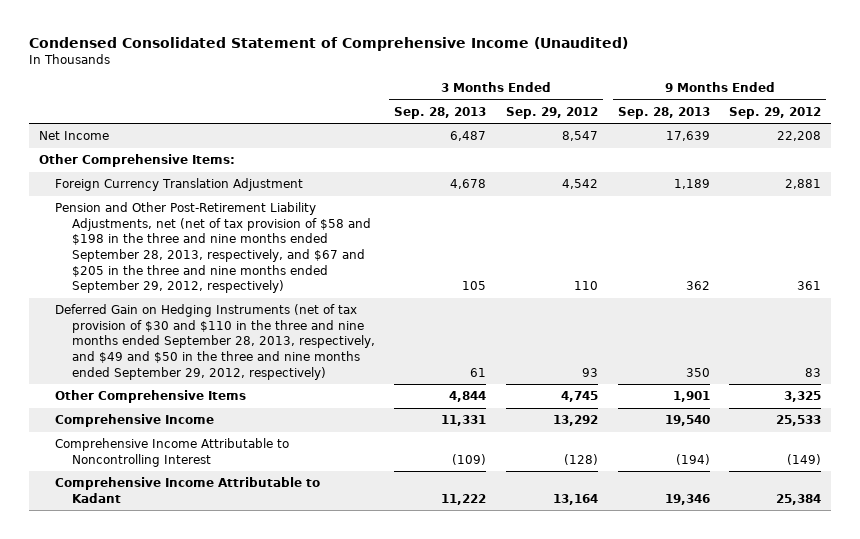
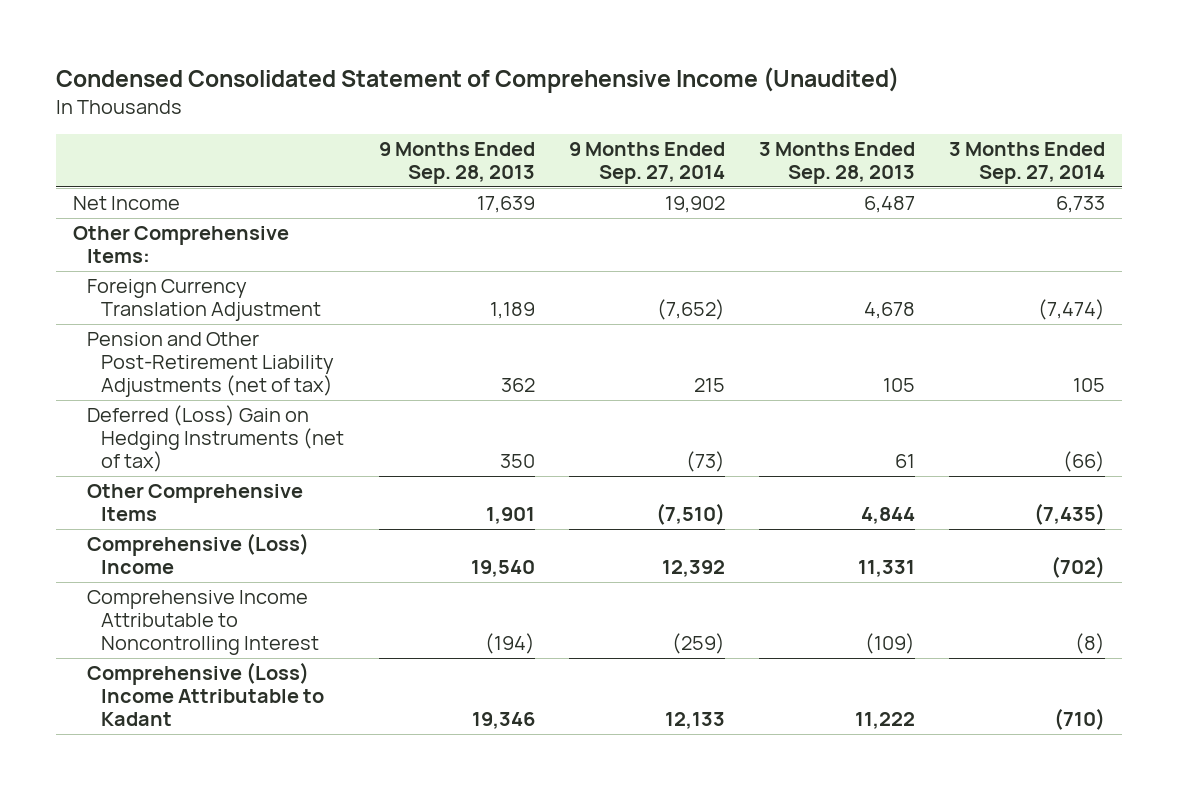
- | 3 Months Ended Sep. 28, 2013 | 3 Months Ended Sep. 29, 2012 | 9 Months Ended Sep. 28, 2013 | 9 Months Ended Sep. 29, 2012
+ | 9 Months Ended Sep. 28, 2013 | 9 Months Ended Sep. 27, 2014 | 3 Months Ended Sep. 28, 2013 | 3 Months Ended Sep. 27, 2014
- Pension and Other Post-Retirement Liability Adjustments, net (net of tax provision of $58 and $198 in the three and nine months ended September 28, 2013, respectively, and $67 and $205 in the three and nine months ended September 29, 2012, respectively) | 105 | 110 | 362 | 361
- Deferred Gain on Hedging Instruments (net of tax provision of $30 and $110 in the three and nine months ended September 28, 2013, respectively, and $49 and $50 in the three and nine months ended September 29, 2012, respectively) | 61 | 93 | 350 | 83
+ Pension and Other Post-Retirement Liability Adjustments (net of tax) | 362 | 215 | 105 | 105
+ Deferred (Loss) Gain on Hedging Instruments (net of tax) | 350 | (73) | 61 | (66)
- Comprehensive Income | 11,331 | 13,292 | 19,540 | 25,533
+ Comprehensive (Loss) Income | 19,540 | 12,392 | 11,331 | (702)
- Comprehensive Income Attributable to Kadant | 11,222 | 13,164 | 19,346 | 25,384
+ Comprehensive (Loss) Income Attributable to Kadant | 19,346 | 12,133 | 11,222 | (710)

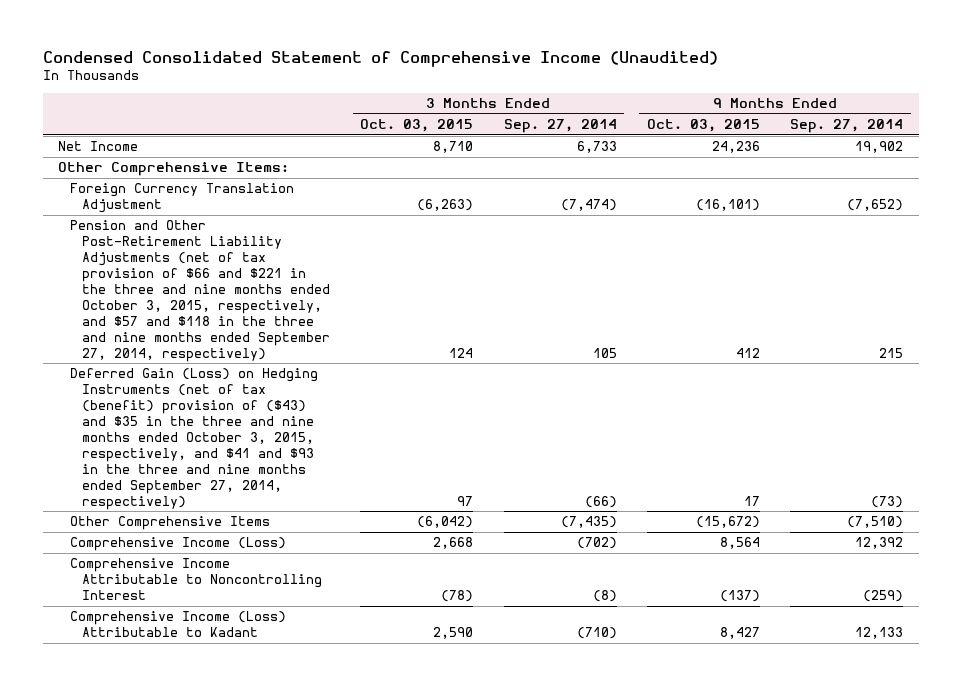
- | 9 Months Ended Sep. 28, 2013 | 9 Months Ended Sep. 27, 2014 | 3 Months Ended Sep. 28, 2013 | 3 Months Ended Sep. 27, 2014
+ | 3 Months Ended Oct. 03, 2015 | 3 Months Ended Sep. 27, 2014 | 9 Months Ended Oct. 03, 2015 | 9 Months Ended Sep. 27, 2014
- Pension and Other Post-Retirement Liability Adjustments (net of tax) | 362 | 215 | 105 | 105
- Deferred (Loss) Gain on Hedging Instruments (net of tax) | 350 | (73) | 61 | (66)
+ Pension and Other Post-Retirement Liability Adjustments (net of tax provision of $66 and $221 in the three and nine months ended October 3, 2015, respectively, and $57 and $118 in the three and nine months ended September 27, 2014, respectively) | 124 | 105 | 412 | 215
+ Deferred Gain (Loss) on Hedging Instruments (net of tax (benefit) provision of ($43) and $35 in the three and nine months ended October 3, 2015, respectively, and $41 and $93 in the three and nine months ended September 27, 2014, respectively) | 97 | (66) | 17 | (73)
- Comprehensive (Loss) Income | 19,540 | 12,392 | 11,331 | (702)
+ Comprehensive Income (Loss) | 2,668 | (702) | 8,564 | 12,392
- Comprehensive (Loss) Income Attributable to Kadant | 19,346 | 12,133 | 11,222 | (710)
+ Comprehensive Income (Loss) Attributable to Kadant | 2,590 | (710) | 8,427 | 12,133

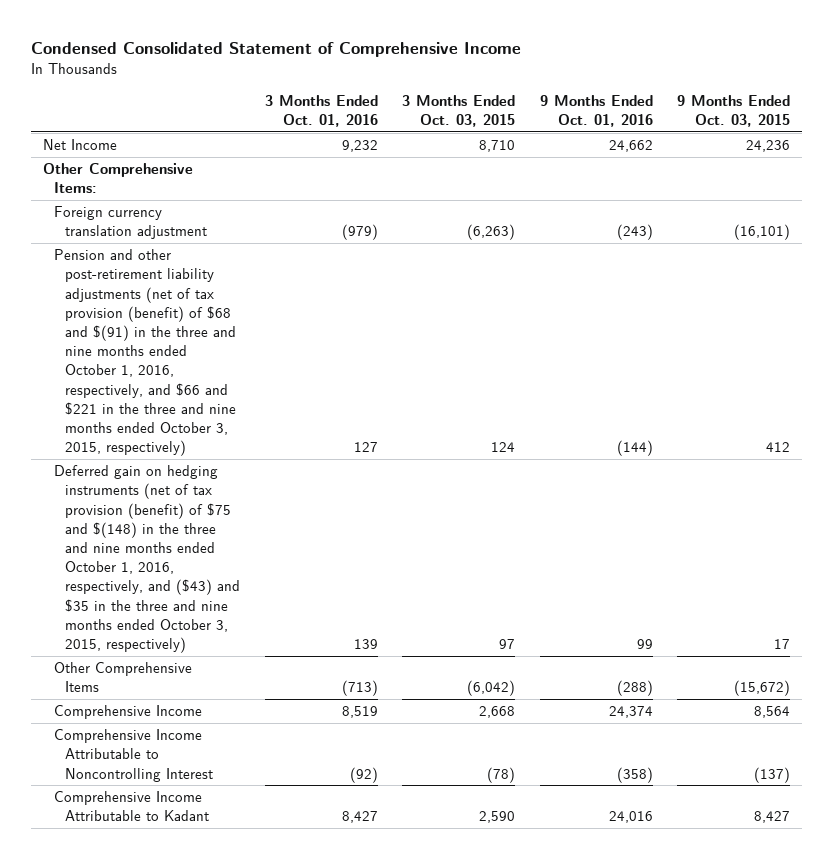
- Condensed Consolidated Statement of Comprehensive Income (Unaudited)
+ Condensed Consolidated Statement of Comprehensive Income
- | 3 Months Ended Oct. 03, 2015 | 3 Months Ended Sep. 27, 2014 | 9 Months Ended Oct. 03, 2015 | 9 Months Ended Sep. 27, 2014
+ | 3 Months Ended Oct. 01, 2016 | 3 Months Ended Oct. 03, 2015 | 9 Months Ended Oct. 01, 2016 | 9 Months Ended Oct. 03, 2015
- Foreign Currency Translation Adjustment | (6,263) | (7,474) | (16,101) | (7,652)
- Pension and Other Post-Retirement Liability Adjustments (net of tax provision of $66 and $221 in the three and nine months ended October 3, 2015, respectively, and $57 and $118 in the three and nine months ended September 27, 2014, respectively) | 124 | 105 | 412 | 215
- Deferred Gain (Loss) on Hedging Instruments (net of tax (benefit) provision of ($43) and $35 in the three and nine months ended October 3, 2015, respectively, and $41 and $93 in the three and nine months ended September 27, 2014, respectively) | 97 | (66) | 17 | (73)
+ Foreign currency translation adjustment | (979) | (6,263) | (243) | (16,101)
+ Pension and other post-retirement liability adjustments (net of tax provision (benefit) of $68 and $(91) in the three and nine months ended October 1, 2016, respectively, and $66 and $221 in the three and nine months ended October 3, 2015, respectively) | 127 | 124 | (144) | 412
+ Deferred gain on hedging instruments (net of tax provision (benefit) of $75 and $(148) in the three and nine months ended October 1, 2016, respectively, and ($43) and $35 in the three and nine months ended October 3, 2015, respectively) | 139 | 97 | 99 | 17
- Comprehensive Income (Loss) | 2,668 | (702) | 8,564 | 12,392
+ Comprehensive Income | 8,519 | 2,668 | 24,374 | 8,564
- Comprehensive Income (Loss) Attributable to Kadant | 2,590 | (710) | 8,427 | 12,133
+ Comprehensive Income Attributable to Kadant | 8,427 | 2,590 | 24,016 | 8,427

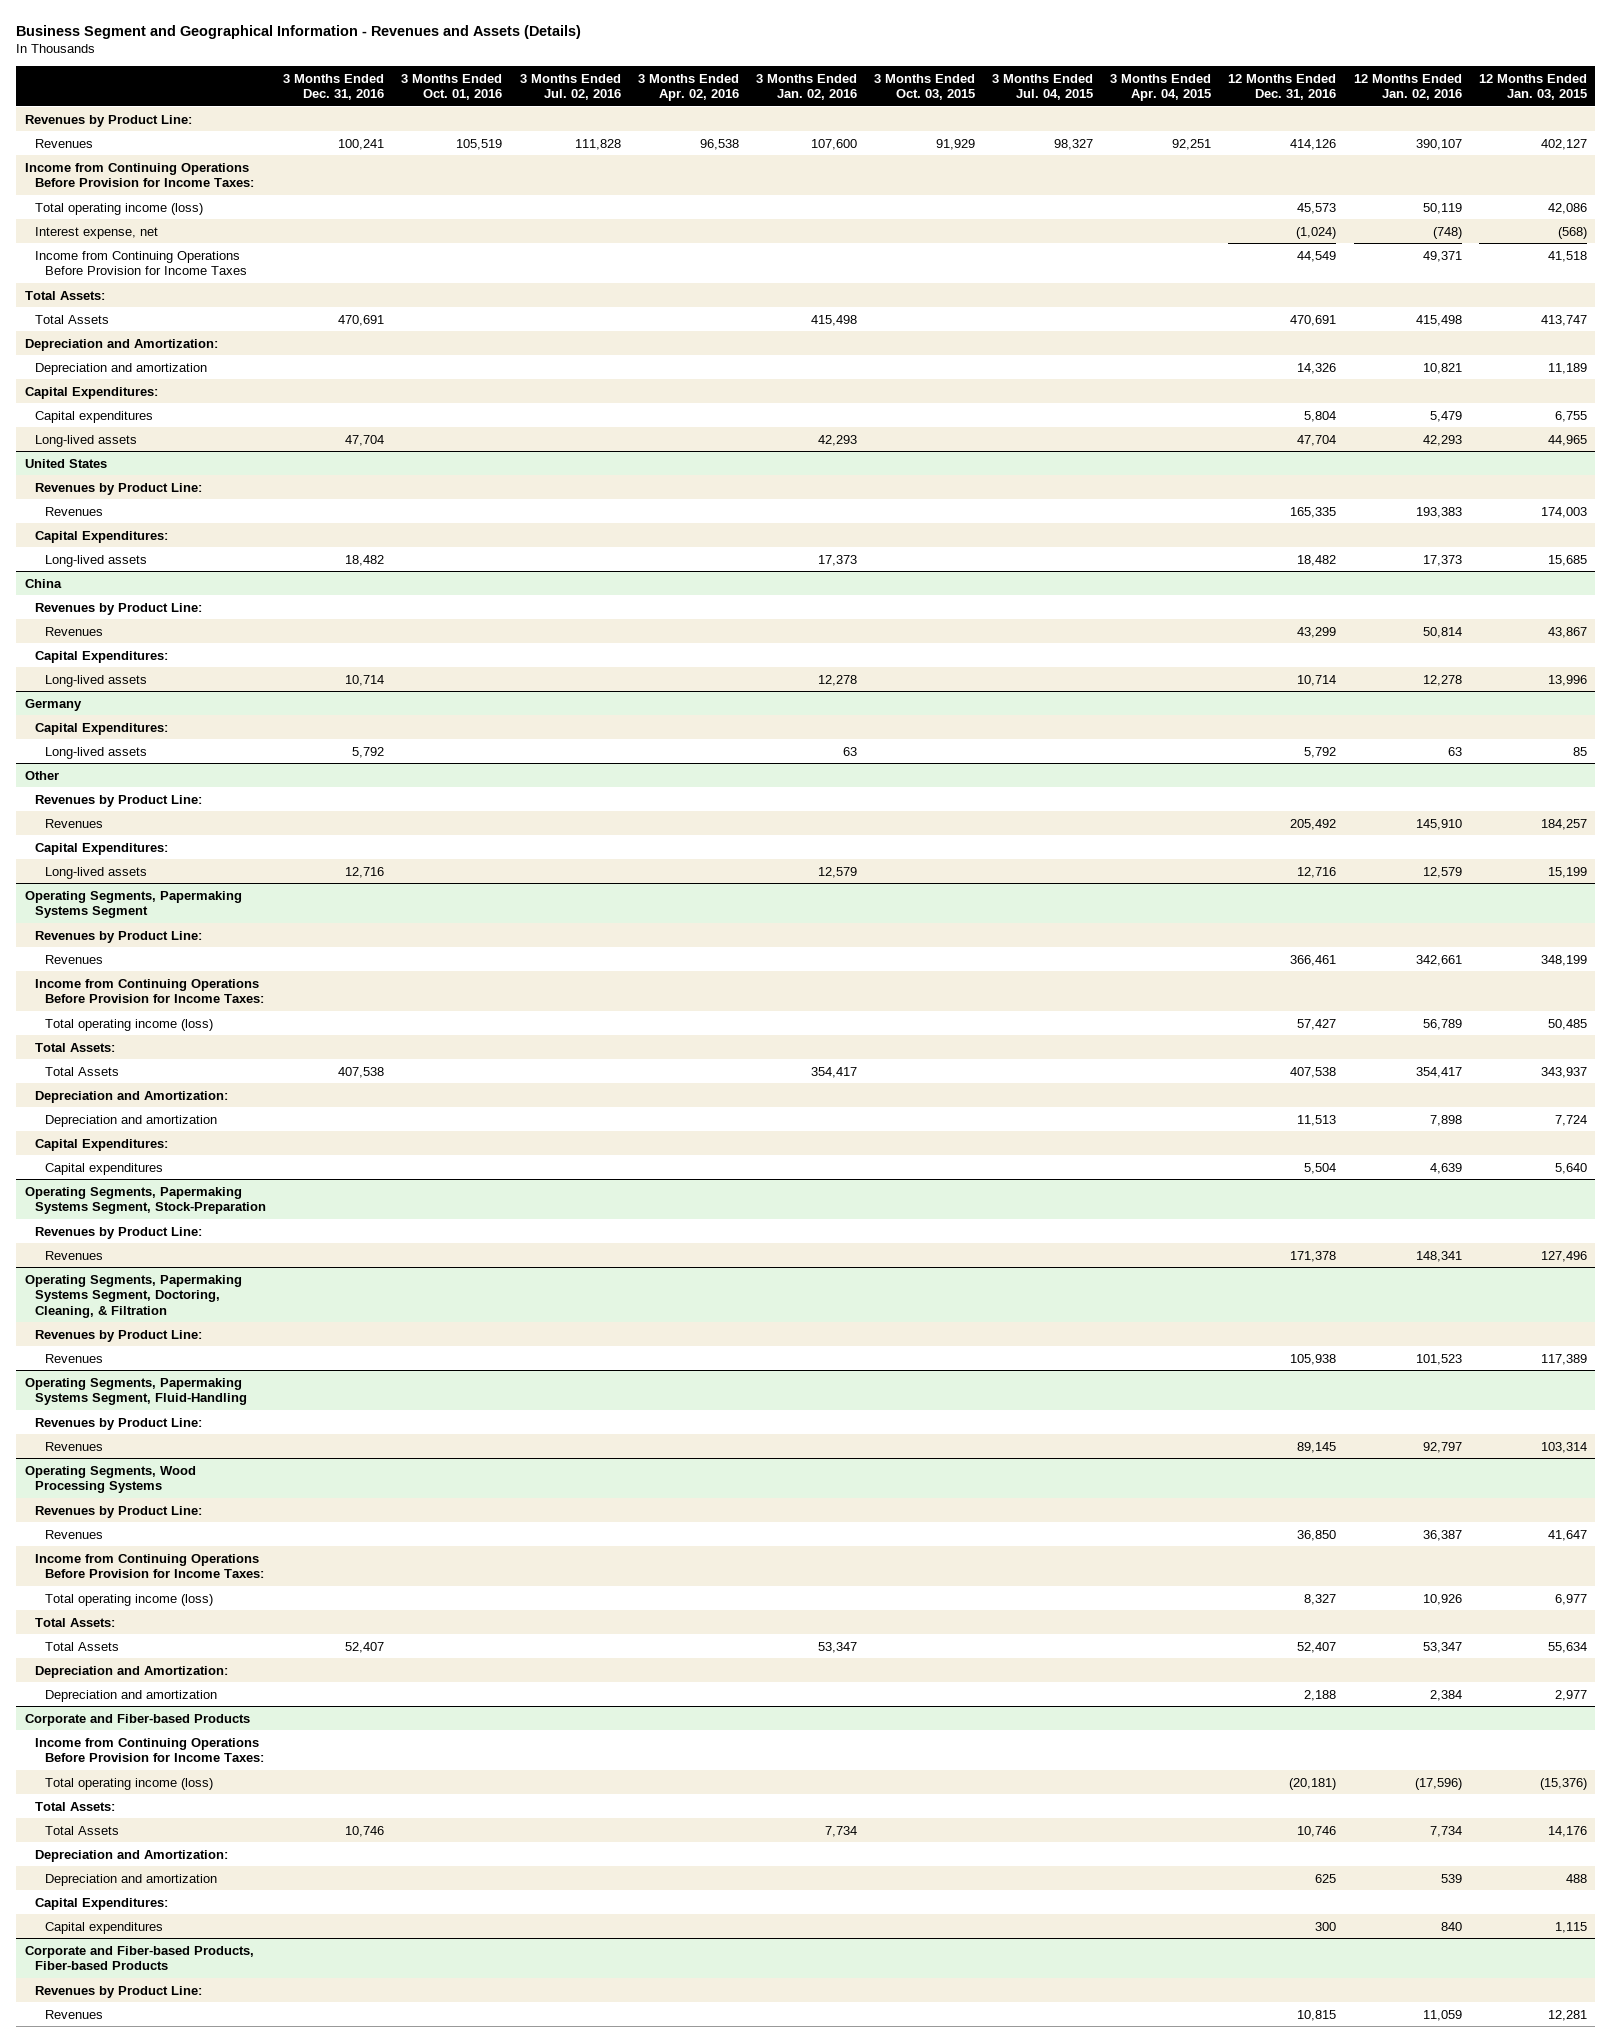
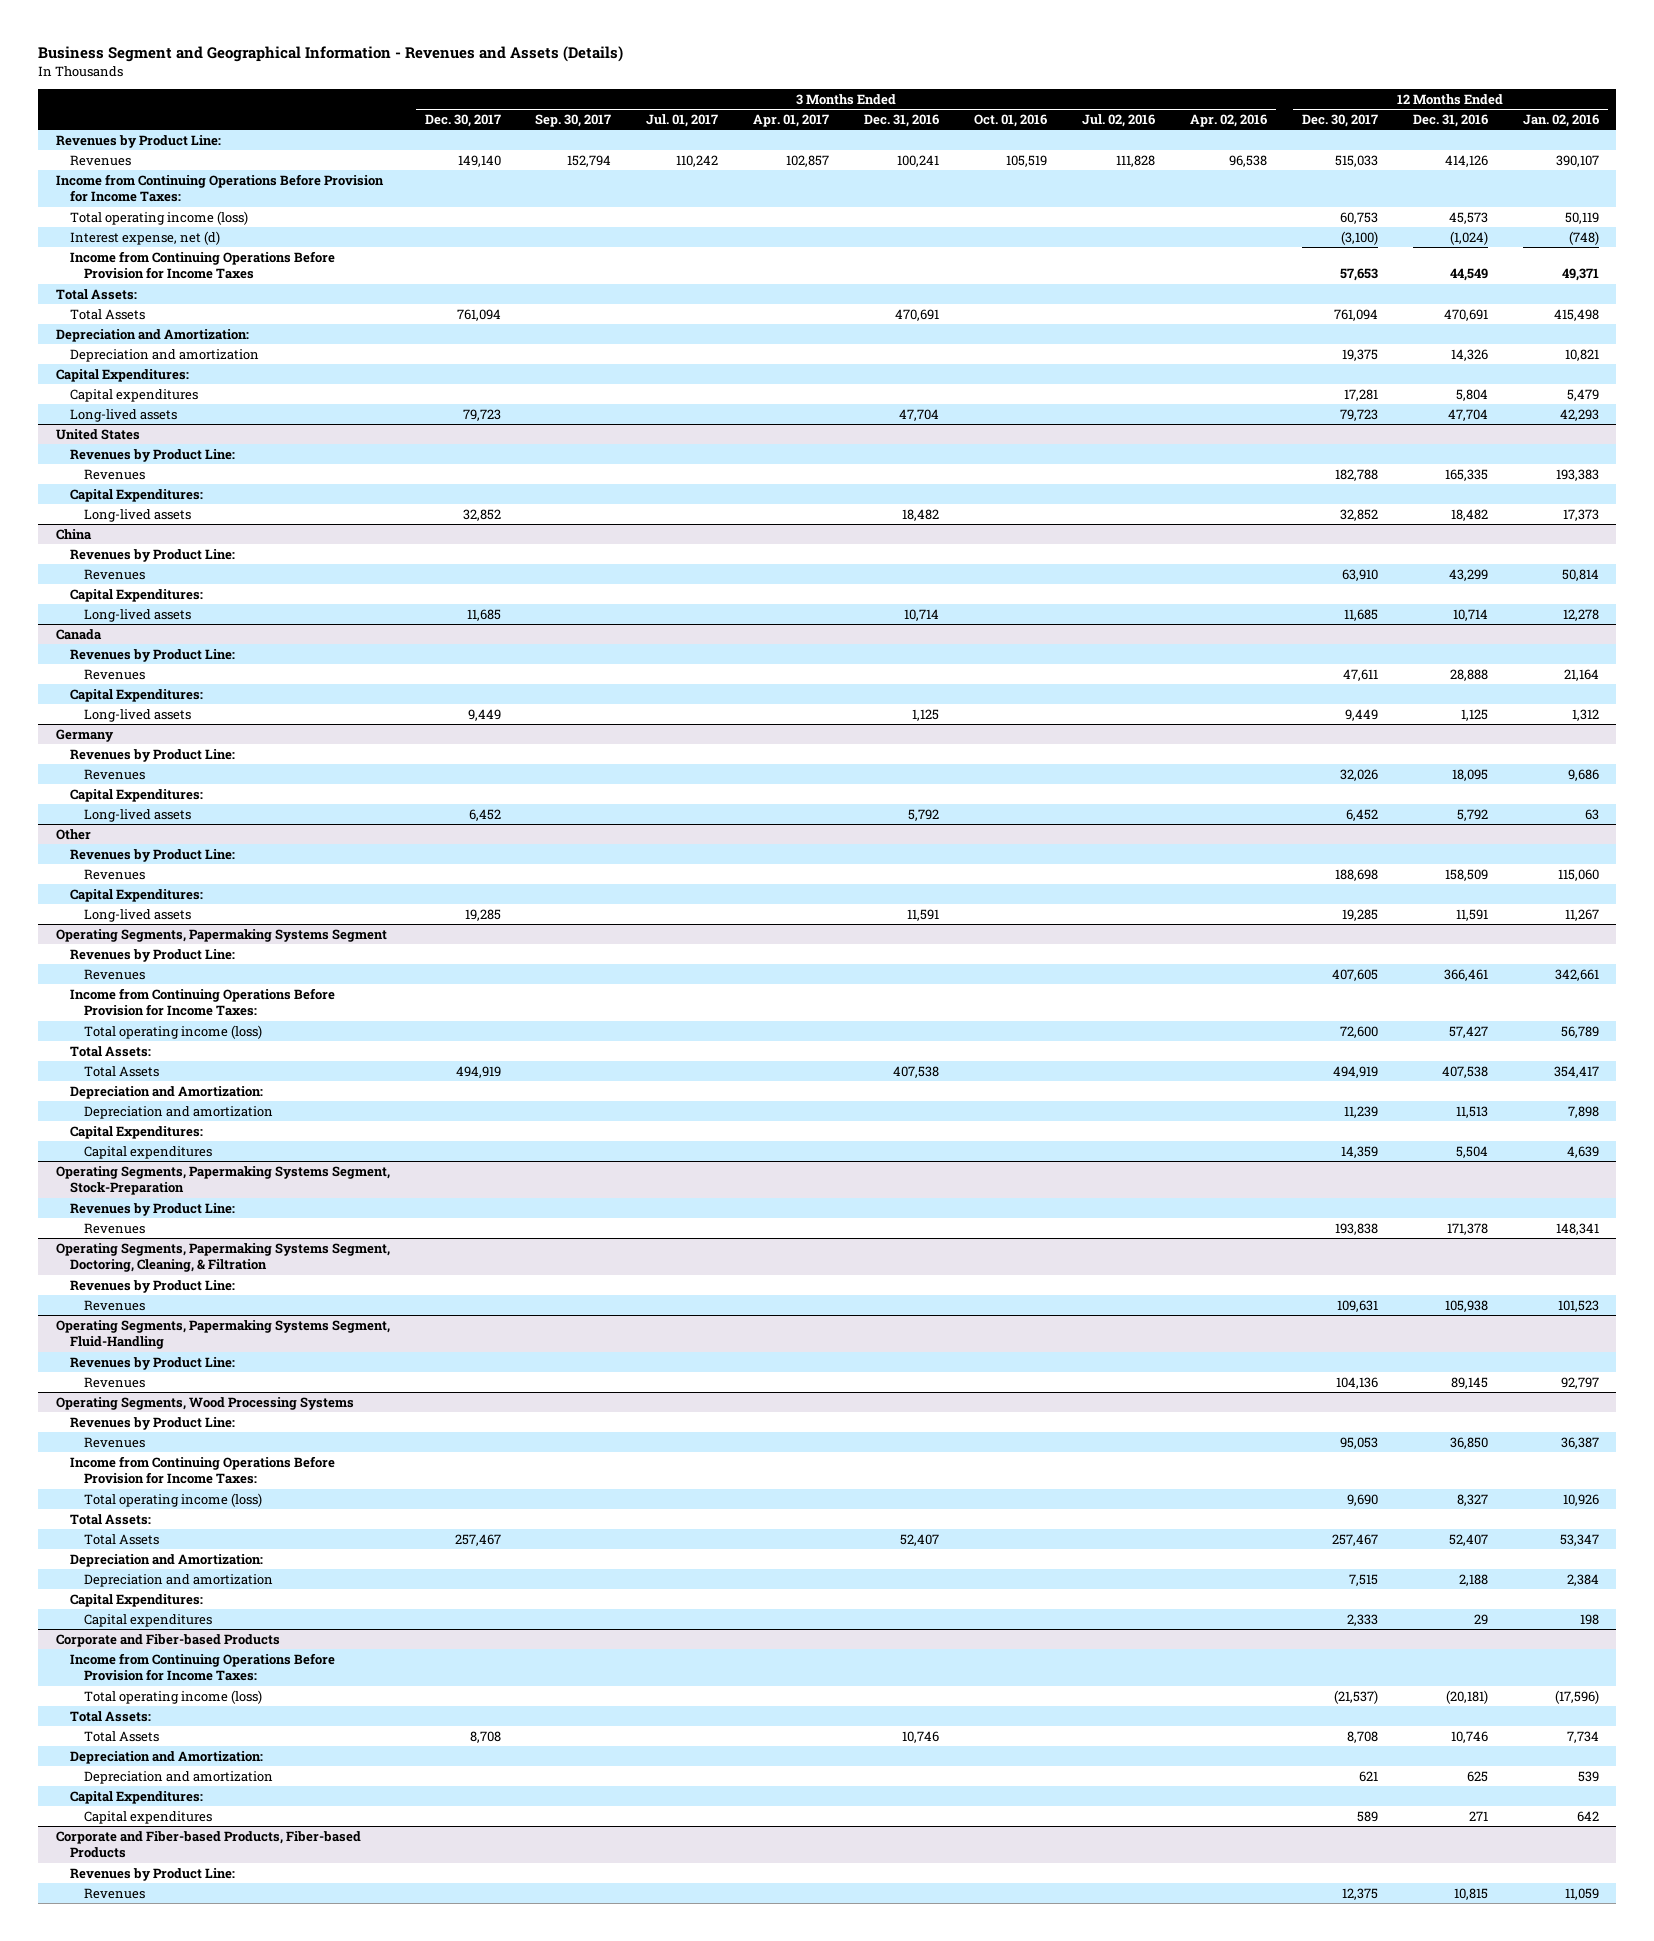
- | 3 Months Ended Dec. 31, 2016 | 3 Months Ended Oct. 01, 2016 | 3 Months Ended Jul. 02, 2016 | 3 Months Ended Apr. 02, 2016 | 3 Months Ended Jan. 02, 2016 | 3 Months Ended Oct. 03, 2015 | 3 Months Ended Jul. 04, 2015 | 3 Months Ended Apr. 04, 2015 | 12 Months Ended Dec. 31, 2016 | 12 Months Ended Jan. 02, 2016 | 12 Months Ended Jan. 03, 2015
+ | 3 Months Ended Dec. 30, 2017 | 3 Months Ended Sep. 30, 2017 | 3 Months Ended Jul. 01, 2017 | 3 Months Ended Apr. 01, 2017 | 3 Months Ended Dec. 31, 2016 | 3 Months Ended Oct. 01, 2016 | 3 Months Ended Jul. 02, 2016 | 3 Months Ended Apr. 02, 2016 | 12 Months Ended Dec. 30, 2017 | 12 Months Ended Dec. 31, 2016 | 12 Months Ended Jan. 02, 2016
- Interest expense, net | | | | | | | | | (1,024) | (748) | (568)
+ Interest expense, net (d) | | | | | | | | | (3,100) | (1,024) | (748)
+ Canada
+ Revenues by Product Line:
+ Revenues | | | | | | | | | 47,611 | 28,888 | 21,164
+ Capital Expenditures:
+ Long-lived assets | 9,449 | | | | 1,125 | | | | 9,449 | 1,125 | 1,312
@ Germany
+ Revenues by Product Line:
+ Revenues | | | | | | | | | 32,026 | 18,095 | 9,686
@ Other
- Revenues | | | | | | | | | 205,492 | 145,910 | 184,257
+ Revenues | | | | | | | | | 188,698 | 158,509 | 115,060
- Long-lived assets | 12,716 | | | | 12,579 | | | | 12,716 | 12,579 | 15,199
+ Long-lived assets | 19,285 | | | | 11,591 | | | | 19,285 | 11,591 | 11,267
@ Operating Segments, Wood Processing Systems
+ Capital Expenditures:
+ Capital expenditures | | | | | | | | | 2,333 | 29 | 198
@ Corporate and Fiber-based Products
- Capital expenditures | | | | | | | | | 300 | 840 | 1,115
+ Capital expenditures | | | | | | | | | 589 | 271 | 642

